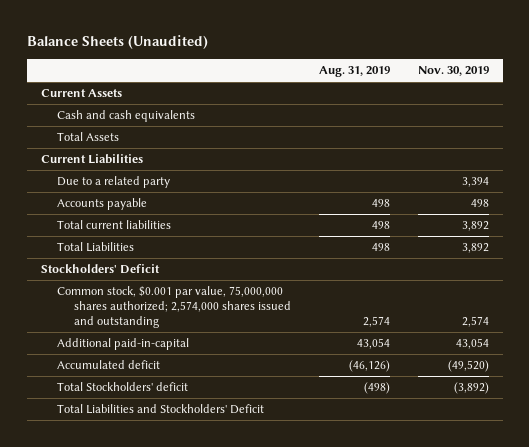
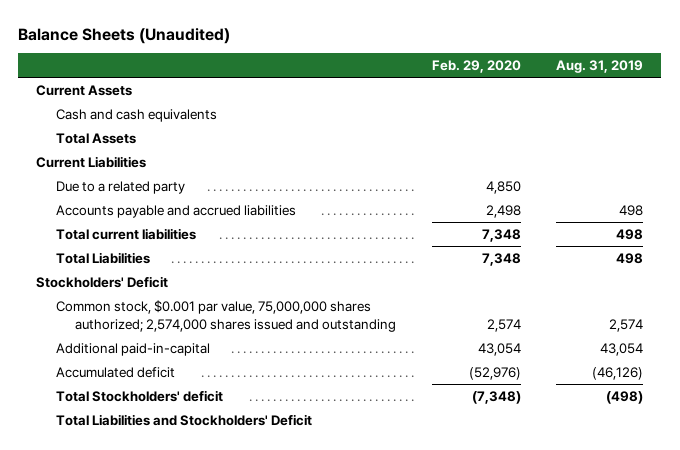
- | Aug. 31, 2019 | Nov. 30, 2019
+ | Feb. 29, 2020 | Aug. 31, 2019
- Accounts payable | 498 | 498
+ Accounts payable and accrued liabilities | 2,498 | 498

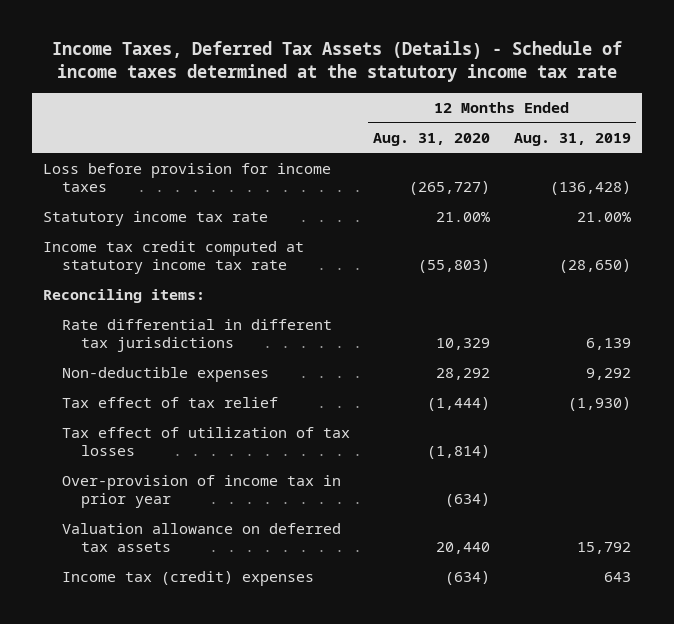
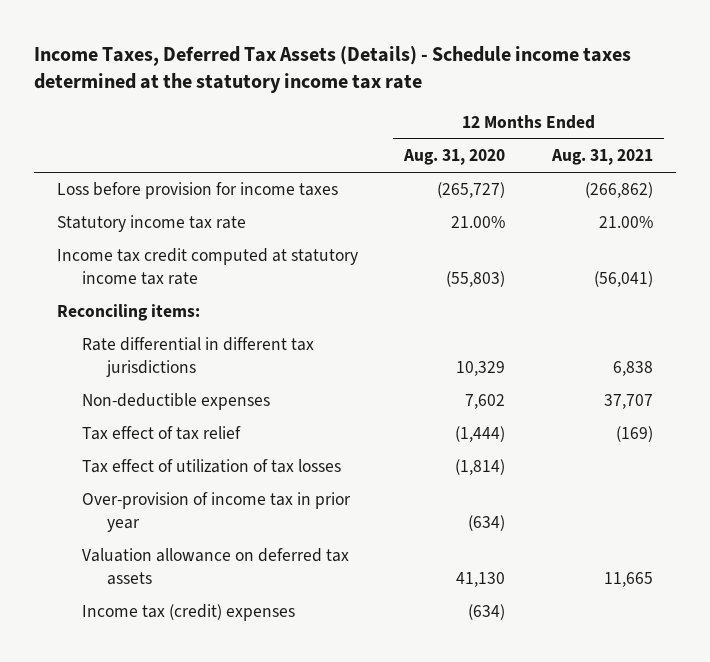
- Income Taxes, Deferred Tax Assets (Details) - Schedule of income taxes determined at the statutory income tax rate
+ Income Taxes, Deferred Tax Assets (Details) - Schedule income taxes determined at the statutory income tax rate
- | 12 Months Ended Aug. 31, 2020 | 12 Months Ended Aug. 31, 2019
+ | 12 Months Ended Aug. 31, 2020 | 12 Months Ended Aug. 31, 2021
- Non-deductible expenses | 28,292 | 9,292
+ Non-deductible expenses | 7,602 | 37,707
- Valuation allowance on deferred tax assets | 20,440 | 15,792
+ Valuation allowance on deferred tax assets | 41,130 | 11,665

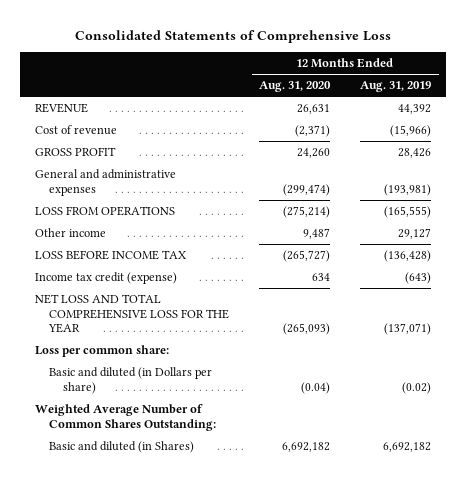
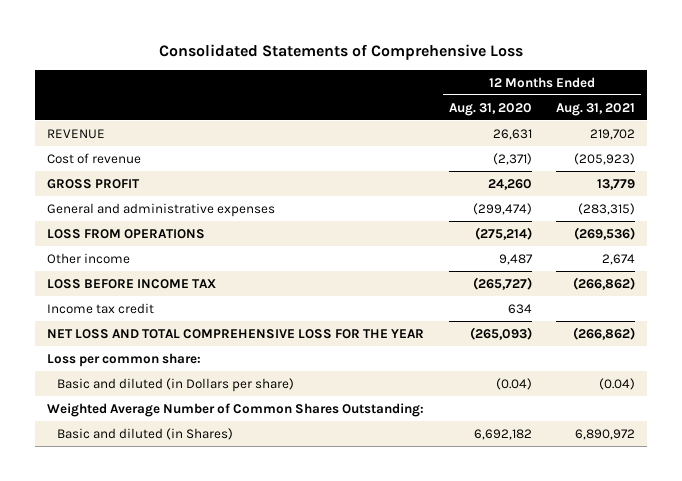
- | 12 Months Ended Aug. 31, 2020 | 12 Months Ended Aug. 31, 2019
+ | 12 Months Ended Aug. 31, 2020 | 12 Months Ended Aug. 31, 2021
- Income tax credit (expense) | 634 | (643)
+ Income tax credit | 634 |

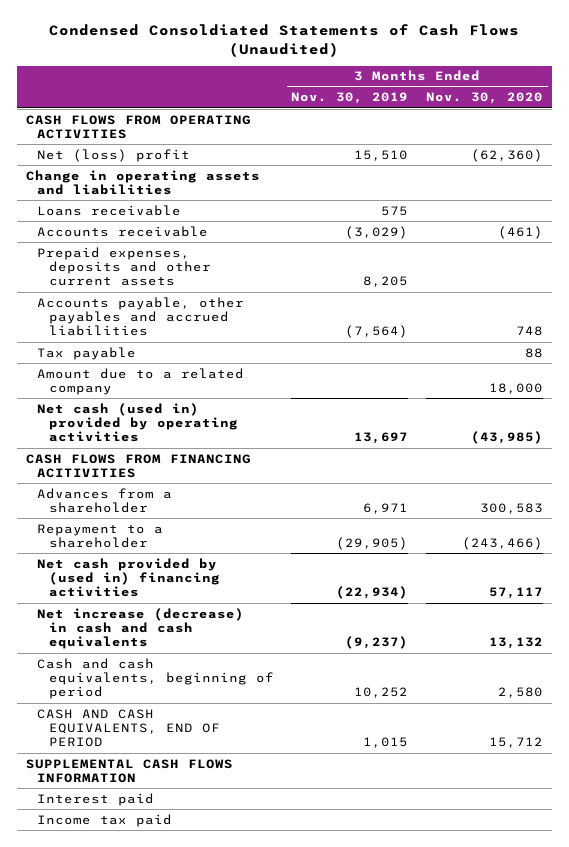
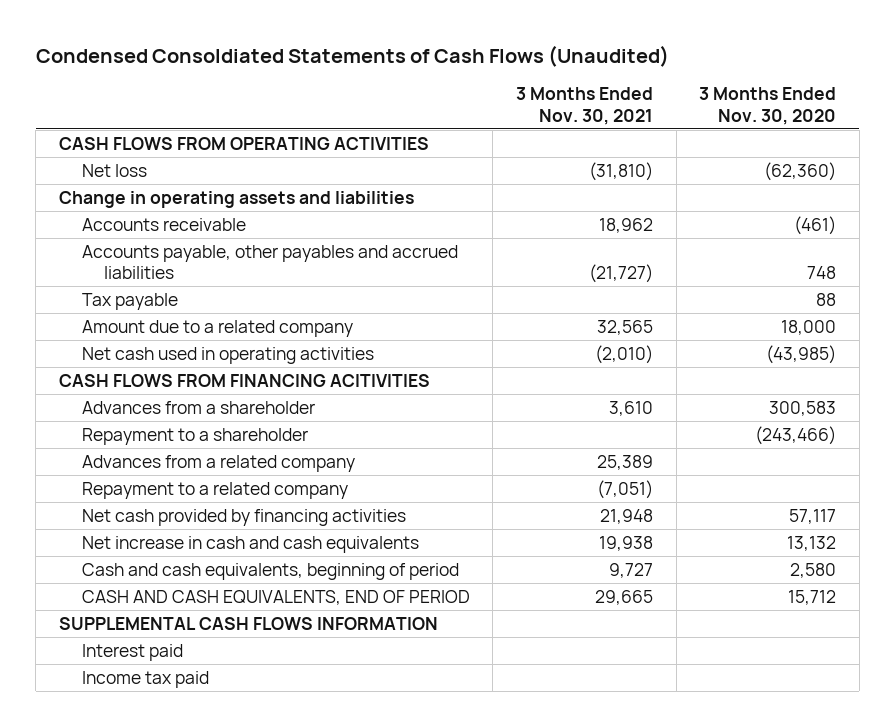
- | 3 Months Ended Nov. 30, 2019 | 3 Months Ended Nov. 30, 2020
+ | 3 Months Ended Nov. 30, 2021 | 3 Months Ended Nov. 30, 2020
- Net (loss) profit | 15,510 | (62,360)
+ Net loss | (31,810) | (62,360)
- Loans receivable | 575 |
- Prepaid expenses, deposits and other current assets | 8,205 |
- Net cash (used in) provided by operating activities | 13,697 | (43,985)
+ Net cash used in operating activities | (2,010) | (43,985)
- Net cash provided by (used in) financing activities | (22,934) | 57,117
- Net increase (decrease) in cash and cash equivalents | (9,237) | 13,132
+ Advances from a related company | 25,389 |
+ Repayment to a related company | (7,051) |
+ Net cash provided by financing activities | 21,948 | 57,117
+ Net increase in cash and cash equivalents | 19,938 | 13,132

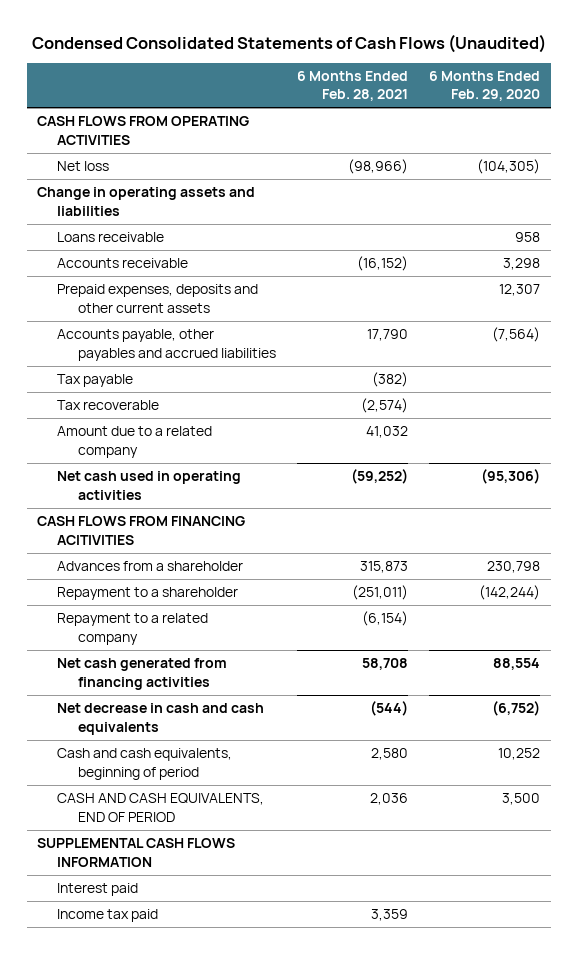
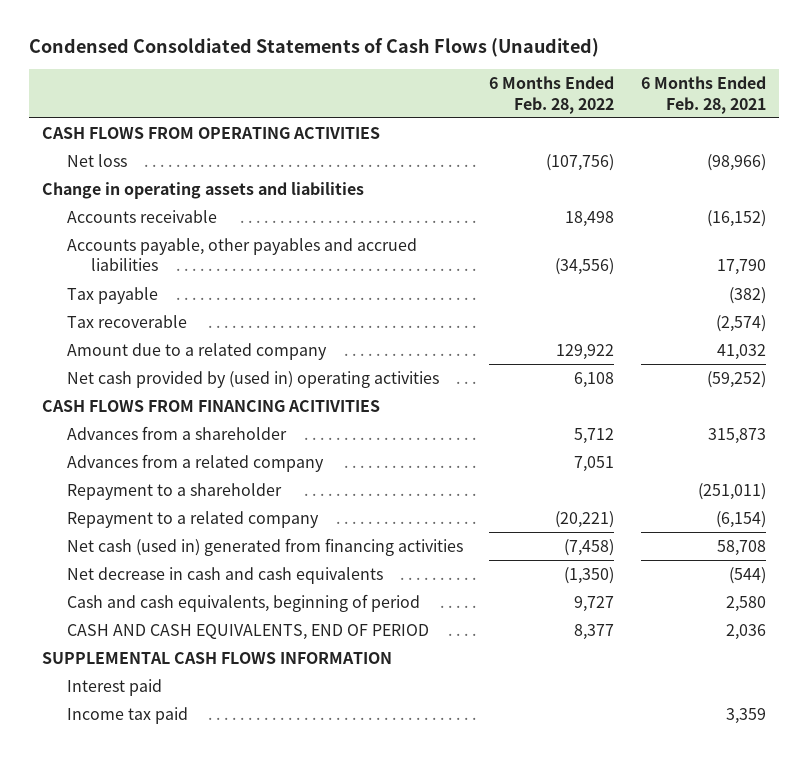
- Condensed Consolidated Statements of Cash Flows (Unaudited)
+ Condensed Consoldiated Statements of Cash Flows (Unaudited)
- | 6 Months Ended Feb. 28, 2021 | 6 Months Ended Feb. 29, 2020
+ | 6 Months Ended Feb. 28, 2022 | 6 Months Ended Feb. 28, 2021
- Loans receivable | | 958
- Prepaid expenses, deposits and other current assets | | 12,307
- Net cash used in operating activities | (59,252) | (95,306)
+ Net cash provided by (used in) operating activities | 6,108 | (59,252)
+ Advances from a related company | 7,051 |
- Net cash generated from financing activities | 58,708 | 88,554
+ Net cash (used in) generated from financing activities | (7,458) | 58,708

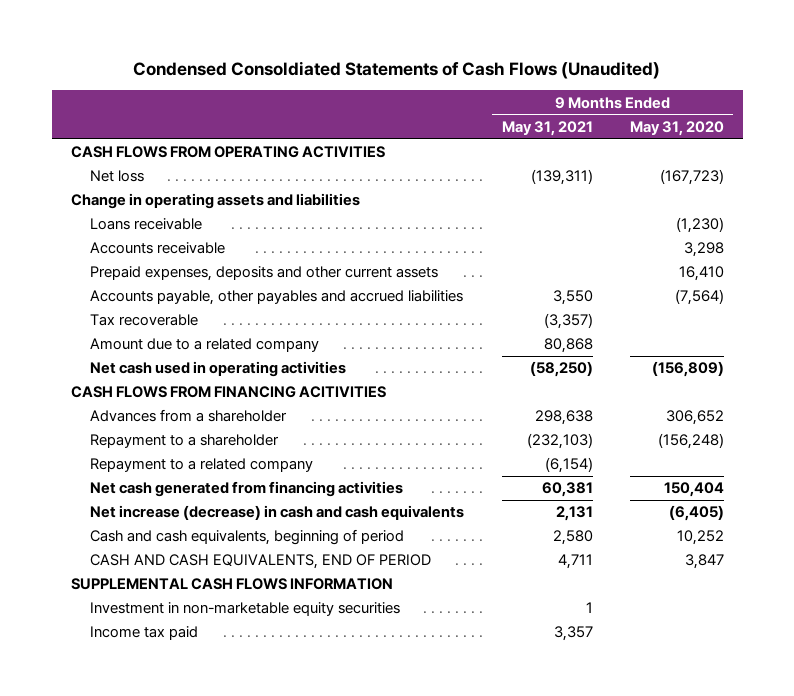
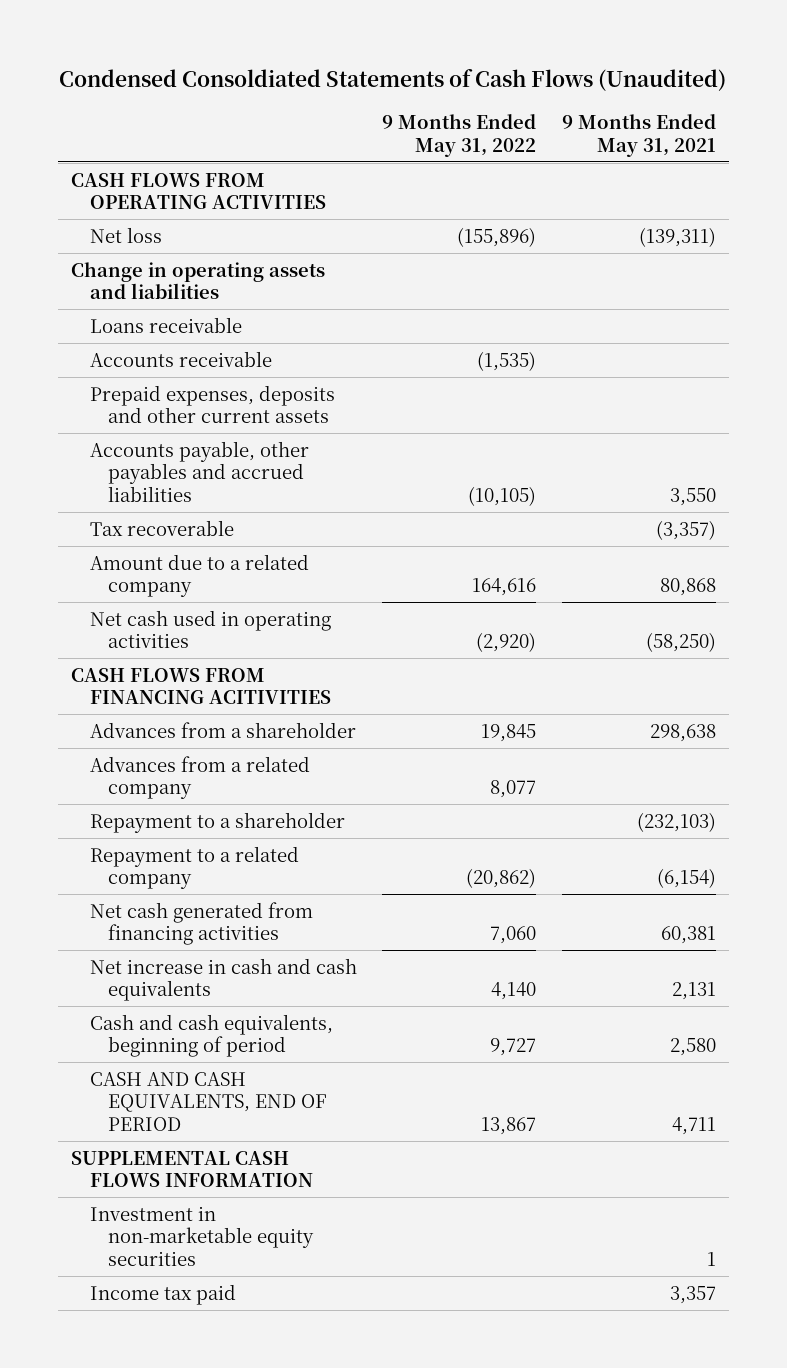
- | 9 Months Ended May 31, 2021 | 9 Months Ended May 31, 2020
+ | 9 Months Ended May 31, 2022 | 9 Months Ended May 31, 2021
+ Advances from a related company | 8,077 |
- Net increase (decrease) in cash and cash equivalents | 2,131 | (6,405)
+ Net increase in cash and cash equivalents | 4,140 | 2,131

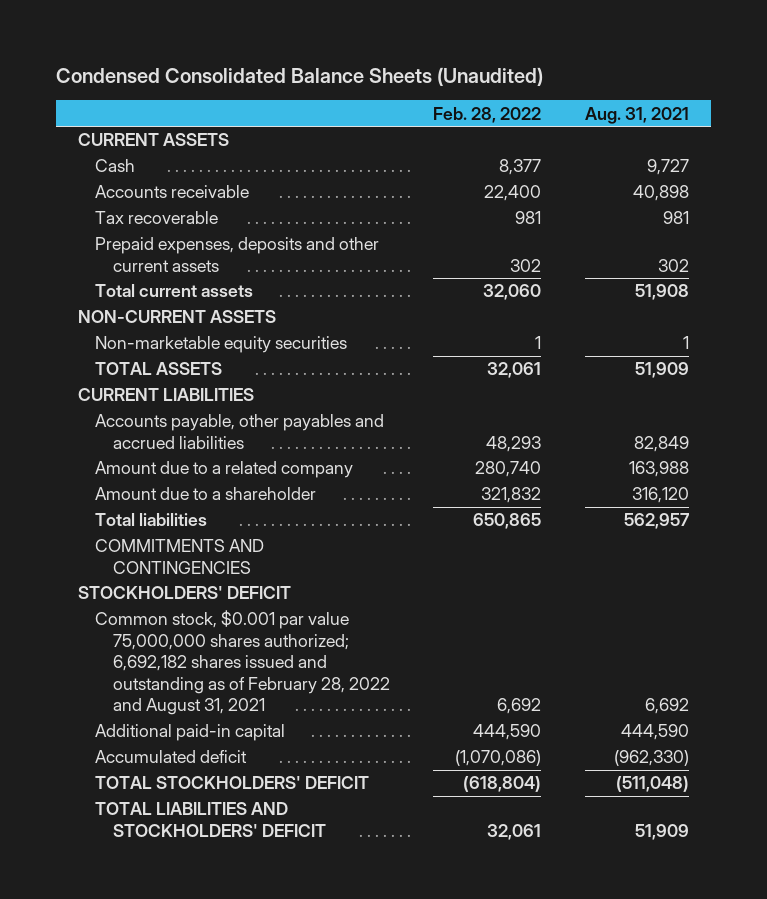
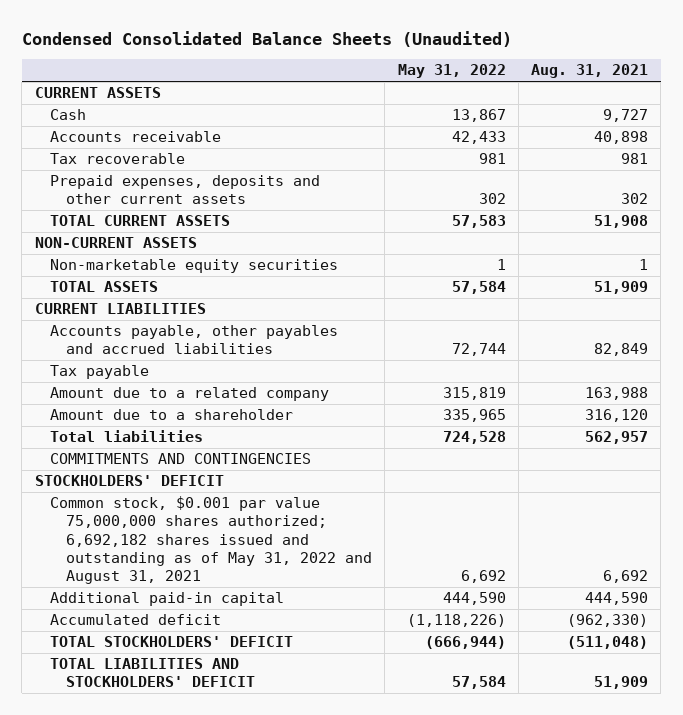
- | Feb. 28, 2022 | Aug. 31, 2021
+ | May 31, 2022 | Aug. 31, 2021
- Total current assets | 32,060 | 51,908
+ TOTAL CURRENT ASSETS | 57,583 | 51,908
+ Tax payable
- Common stock, $0.001 par value 75,000,000 shares authorized; 6,692,182 shares issued and outstanding as of February 28, 2022 and August 31, 2021 | 6,692 | 6,692
+ Common stock, $0.001 par value 75,000,000 shares authorized; 6,692,182 shares issued and outstanding as of May 31, 2022 and August 31, 2021 | 6,692 | 6,692

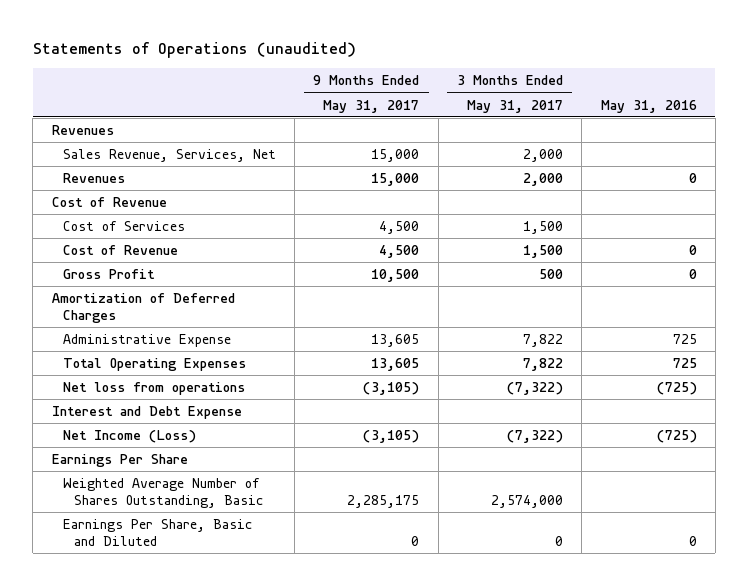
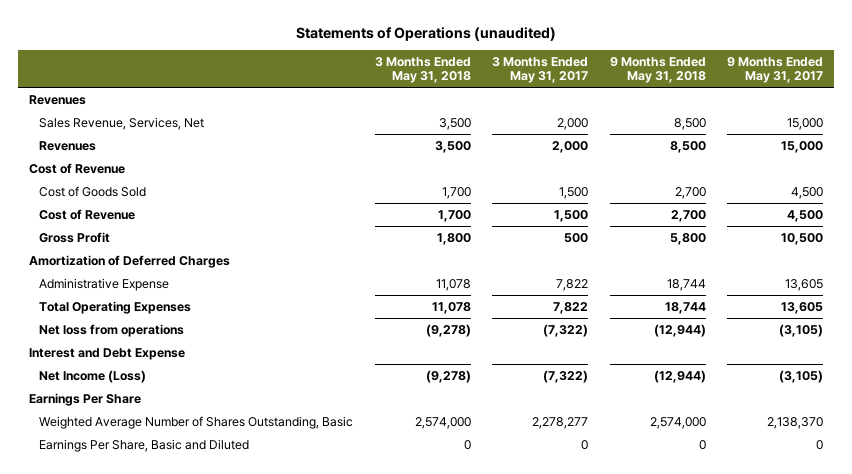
- | 9 Months Ended May 31, 2017 | 3 Months Ended May 31, 2017 | May 31, 2016
+ | 3 Months Ended May 31, 2018 | 3 Months Ended May 31, 2017 | 9 Months Ended May 31, 2018 | 9 Months Ended May 31, 2017
- Cost of Services | 4,500 | 1,500 |
+ Cost of Goods Sold | 1,700 | 1,500 | 2,700 | 4,500
- Weighted Average Number of Shares Outstanding, Basic | 2,285,175 | 2,574,000 |
+ Weighted Average Number of Shares Outstanding, Basic | 2,574,000 | 2,278,277 | 2,574,000 | 2,138,370

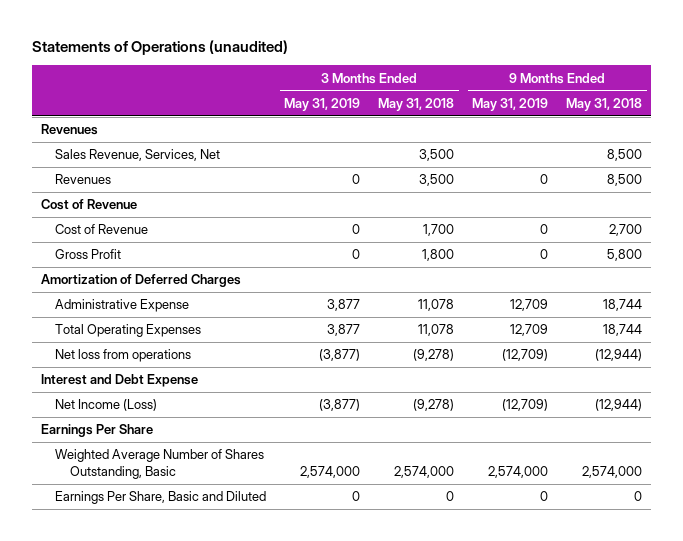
- | 3 Months Ended May 31, 2018 | 3 Months Ended May 31, 2017 | 9 Months Ended May 31, 2018 | 9 Months Ended May 31, 2017
+ | 3 Months Ended May 31, 2019 | 3 Months Ended May 31, 2018 | 9 Months Ended May 31, 2019 | 9 Months Ended May 31, 2018
- Cost of Goods Sold | 1,700 | 1,500 | 2,700 | 4,500

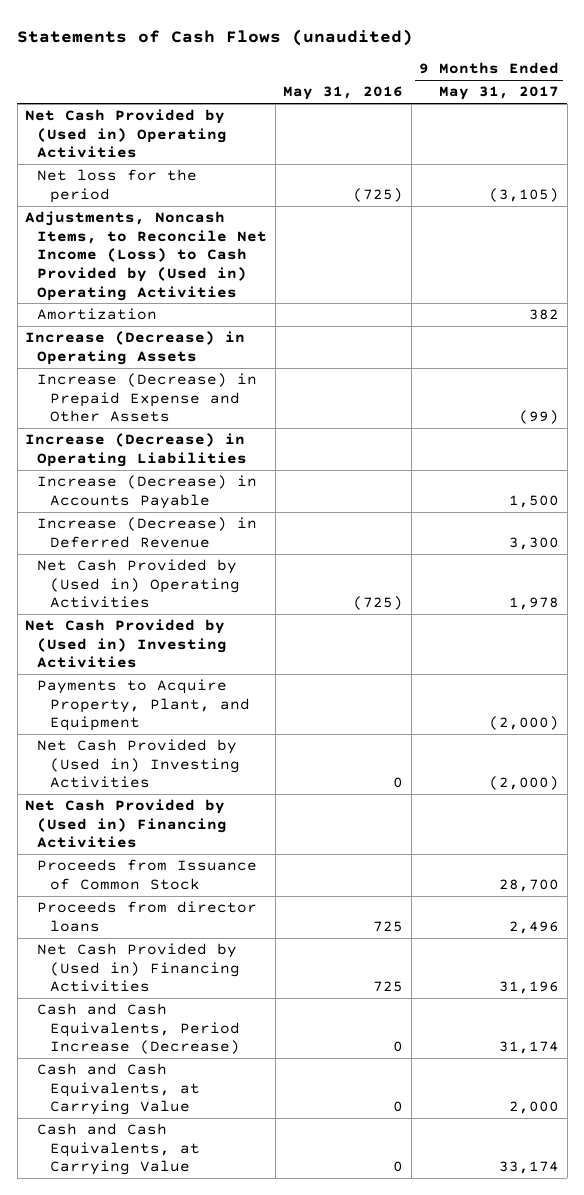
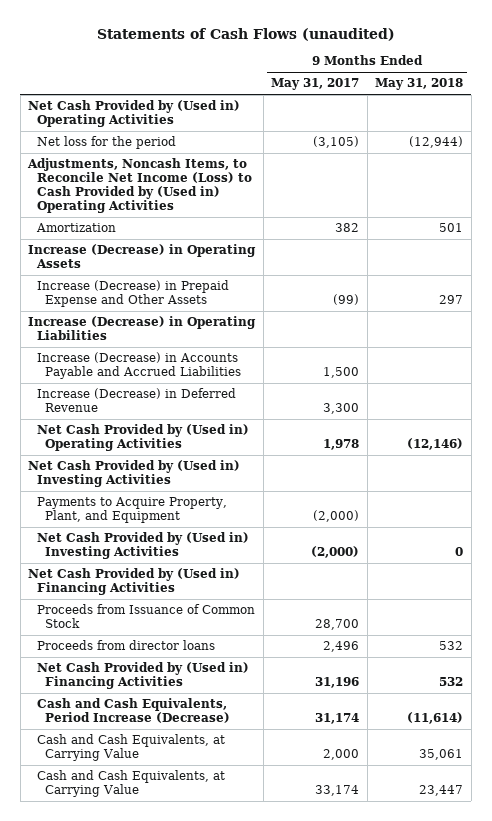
- | May 31, 2016 | 9 Months Ended May 31, 2017
+ | 9 Months Ended May 31, 2017 | 9 Months Ended May 31, 2018
- Increase (Decrease) in Accounts Payable | | 1,500
+ Increase (Decrease) in Accounts Payable and Accrued Liabilities | 1,500 |

